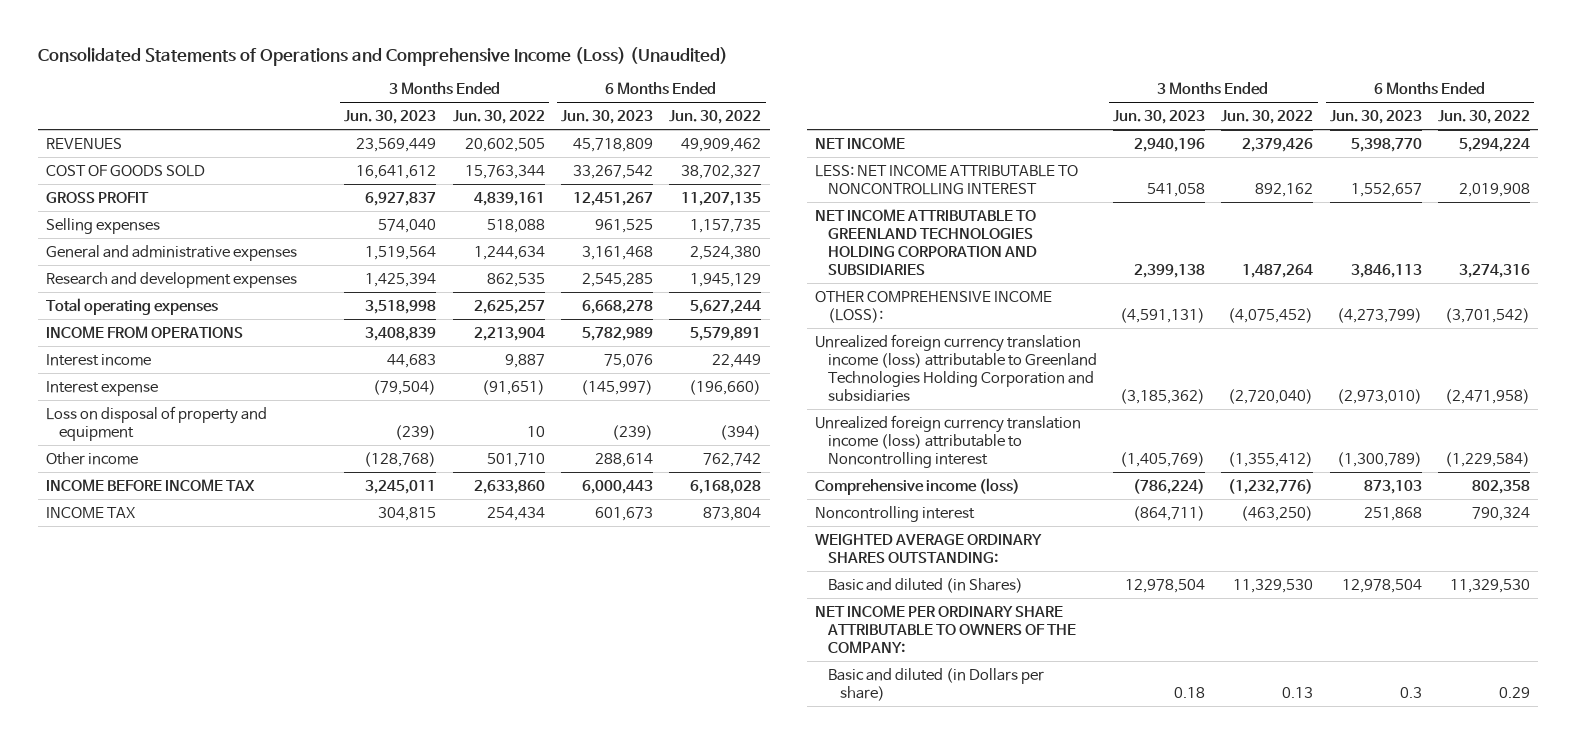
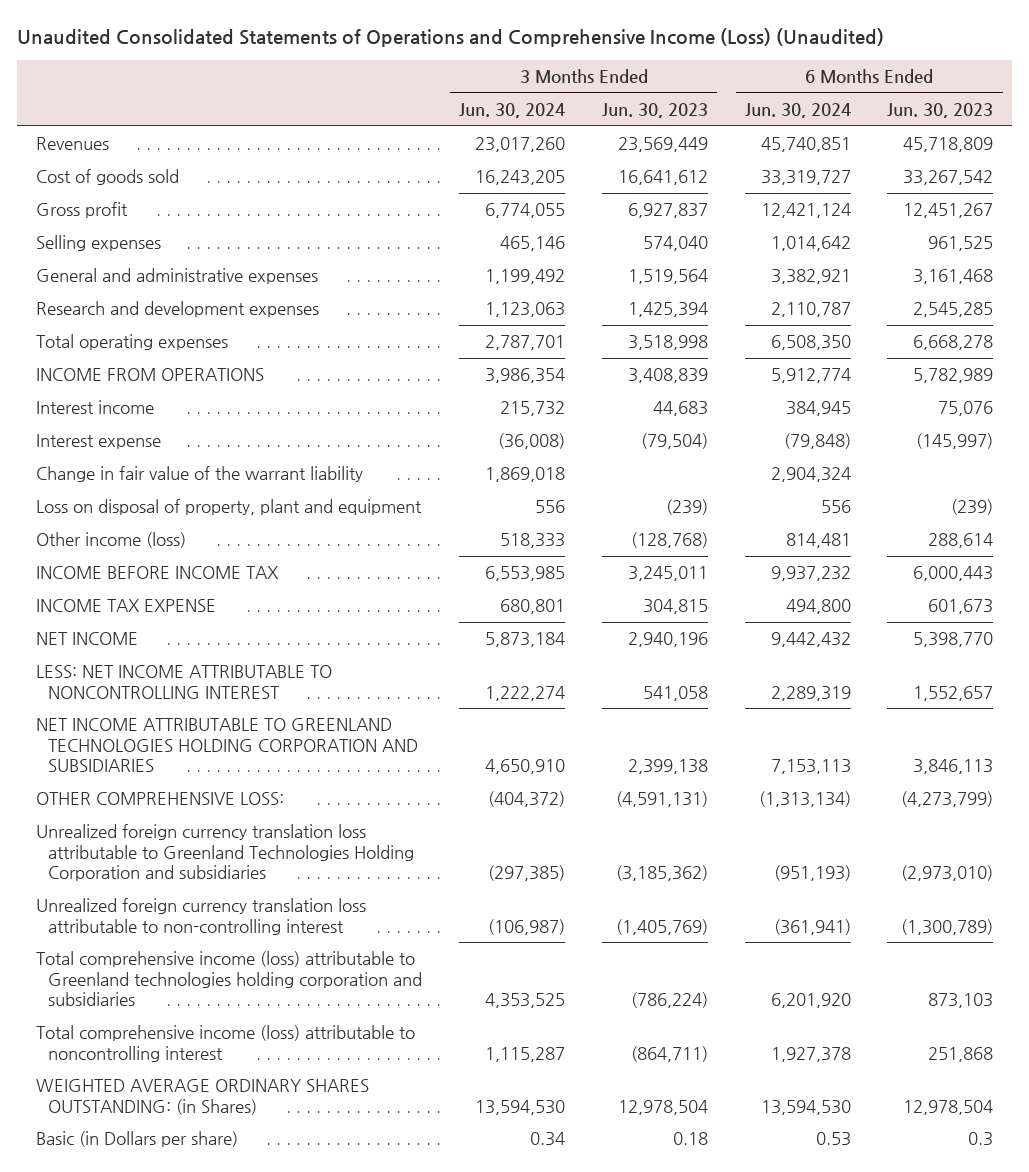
- Consolidated Statements of Operations and Comprehensive Income (Loss) (Unaudited)
+ Unaudited Consolidated Statements of Operations and Comprehensive Income (Loss) (Unaudited)
- | 3 Months Ended Jun. 30, 2023 | 3 Months Ended Jun. 30, 2022 | 6 Months Ended Jun. 30, 2023 | 6 Months Ended Jun. 30, 2022
+ | 3 Months Ended Jun. 30, 2024 | 3 Months Ended Jun. 30, 2023 | 6 Months Ended Jun. 30, 2024 | 6 Months Ended Jun. 30, 2023
- REVENUES | 23,569,449 | 20,602,505 | 45,718,809 | 49,909,462
- COST OF GOODS SOLD | 16,641,612 | 15,763,344 | 33,267,542 | 38,702,327
- GROSS PROFIT | 6,927,837 | 4,839,161 | 12,451,267 | 11,207,135
+ Revenues | 23,017,260 | 23,569,449 | 45,740,851 | 45,718,809
+ Cost of goods sold | 16,243,205 | 16,641,612 | 33,319,727 | 33,267,542
+ Gross profit | 6,774,055 | 6,927,837 | 12,421,124 | 12,451,267
- Loss on disposal of property and equipment | (239) | 10 | (239) | (394)
- Other income | (128,768) | 501,710 | 288,614 | 762,742
+ Change in fair value of the warrant liability | 1,869,018 | | 2,904,324 |
+ Loss on disposal of property, plant and equipment | 556 | (239) | 556 | (239)
+ Other income (loss) | 518,333 | (128,768) | 814,481 | 288,614
- INCOME TAX | 304,815 | 254,434 | 601,673 | 873,804
+ INCOME TAX EXPENSE | 680,801 | 304,815 | 494,800 | 601,673
- OTHER COMPREHENSIVE INCOME (LOSS): | (4,591,131) | (4,075,452) | (4,273,799) | (3,701,542)
- Unrealized foreign currency translation income (loss) attributable to Greenland Technologies Holding Corporation and subsidiaries | (3,185,362) | (2,720,040) | (2,973,010) | (2,471,958)
- Unrealized foreign currency translation income (loss) attributable to Noncontrolling interest | (1,405,769) | (1,355,412) | (1,300,789) | (1,229,584)
- Comprehensive income (loss) | (786,224) | (1,232,776) | 873,103 | 802,358
- Noncontrolling interest | (864,711) | (463,250) | 251,868 | 790,324
- WEIGHTED AVERAGE ORDINARY SHARES OUTSTANDING:
- Basic and diluted (in Shares) | 12,978,504 | 11,329,530 | 12,978,504 | 11,329,530
- NET INCOME PER ORDINARY SHARE ATTRIBUTABLE TO OWNERS OF THE COMPANY:
- Basic and diluted (in Dollars per share) | 0.18 | 0.13 | 0.3 | 0.29
+ OTHER COMPREHENSIVE LOSS: | (404,372) | (4,591,131) | (1,313,134) | (4,273,799)
+ Unrealized foreign currency translation loss attributable to Greenland Technologies Holding Corporation and subsidiaries | (297,385) | (3,185,362) | (951,193) | (2,973,010)
+ Unrealized foreign currency translation loss attributable to non-controlling interest | (106,987) | (1,405,769) | (361,941) | (1,300,789)
+ Total comprehensive income (loss) attributable to Greenland technologies holding corporation and subsidiaries | 4,353,525 | (786,224) | 6,201,920 | 873,103
+ Total comprehensive income (loss) attributable to noncontrolling interest | 1,115,287 | (864,711) | 1,927,378 | 251,868
+ WEIGHTED AVERAGE ORDINARY SHARES OUTSTANDING: (in Shares) | 13,594,530 | 12,978,504 | 13,594,530 | 12,978,504
+ Basic (in Dollars per share) | 0.34 | 0.18 | 0.53 | 0.3

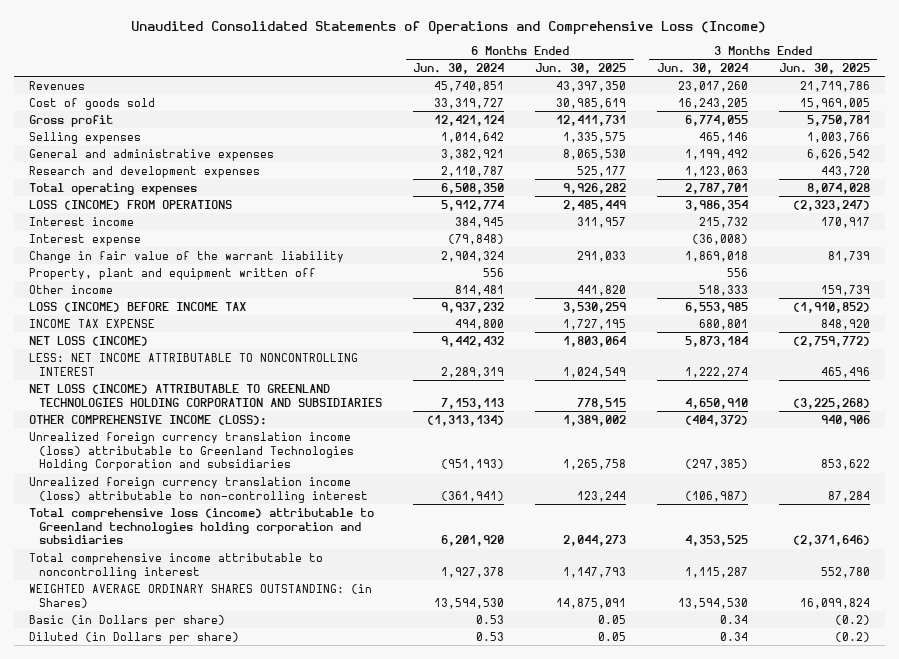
- Unaudited Consolidated Statements of Operations and Comprehensive Income (Loss) (Unaudited)
+ Unaudited Consolidated Statements of Operations and Comprehensive Loss (Income)
- | 3 Months Ended Jun. 30, 2024 | 3 Months Ended Jun. 30, 2023 | 6 Months Ended Jun. 30, 2024 | 6 Months Ended Jun. 30, 2023
+ | 6 Months Ended Jun. 30, 2024 | 6 Months Ended Jun. 30, 2025 | 3 Months Ended Jun. 30, 2024 | 3 Months Ended Jun. 30, 2025
- INCOME FROM OPERATIONS | 3,986,354 | 3,408,839 | 5,912,774 | 5,782,989
+ LOSS (INCOME) FROM OPERATIONS | 5,912,774 | 2,485,449 | 3,986,354 | (2,323,247)
- Loss on disposal of property, plant and equipment | 556 | (239) | 556 | (239)
- Other income (loss) | 518,333 | (128,768) | 814,481 | 288,614
- INCOME BEFORE INCOME TAX | 6,553,985 | 3,245,011 | 9,937,232 | 6,000,443
+ Property, plant and equipment written off | 556 | | 556 |
+ Other income | 814,481 | 441,820 | 518,333 | 159,739
+ LOSS (INCOME) BEFORE INCOME TAX | 9,937,232 | 3,530,259 | 6,553,985 | (1,910,852)
- NET INCOME | 5,873,184 | 2,940,196 | 9,442,432 | 5,398,770
+ NET LOSS (INCOME) | 9,442,432 | 1,803,064 | 5,873,184 | (2,759,772)
- NET INCOME ATTRIBUTABLE TO GREENLAND TECHNOLOGIES HOLDING CORPORATION AND SUBSIDIARIES | 4,650,910 | 2,399,138 | 7,153,113 | 3,846,113
- OTHER COMPREHENSIVE LOSS: | (404,372) | (4,591,131) | (1,313,134) | (4,273,799)
- Unrealized foreign currency translation loss attributable to Greenland Technologies Holding Corporation and subsidiaries | (297,385) | (3,185,362) | (951,193) | (2,973,010)
- Unrealized foreign currency translation loss attributable to non-controlling interest | (106,987) | (1,405,769) | (361,941) | (1,300,789)
- Total comprehensive income (loss) attributable to Greenland technologies holding corporation and subsidiaries | 4,353,525 | (786,224) | 6,201,920 | 873,103
- Total comprehensive income (loss) attributable to noncontrolling interest | 1,115,287 | (864,711) | 1,927,378 | 251,868
+ NET LOSS (INCOME) ATTRIBUTABLE TO GREENLAND TECHNOLOGIES HOLDING CORPORATION AND SUBSIDIARIES | 7,153,113 | 778,515 | 4,650,910 | (3,225,268)
+ OTHER COMPREHENSIVE INCOME (LOSS): | (1,313,134) | 1,389,002 | (404,372) | 940,906
+ Unrealized foreign currency translation income (loss) attributable to Greenland Technologies Holding Corporation and subsidiaries | (951,193) | 1,265,758 | (297,385) | 853,622
+ Unrealized foreign currency translation income (loss) attributable to non-controlling interest | (361,941) | 123,244 | (106,987) | 87,284
+ Total comprehensive loss (income) attributable to Greenland technologies holding corporation and subsidiaries | 6,201,920 | 2,044,273 | 4,353,525 | (2,371,646)
+ Total comprehensive income attributable to noncontrolling interest | 1,927,378 | 1,147,793 | 1,115,287 | 552,780
+ Diluted (in Dollars per share) | 0.53 | 0.05 | 0.34 | (0.2)

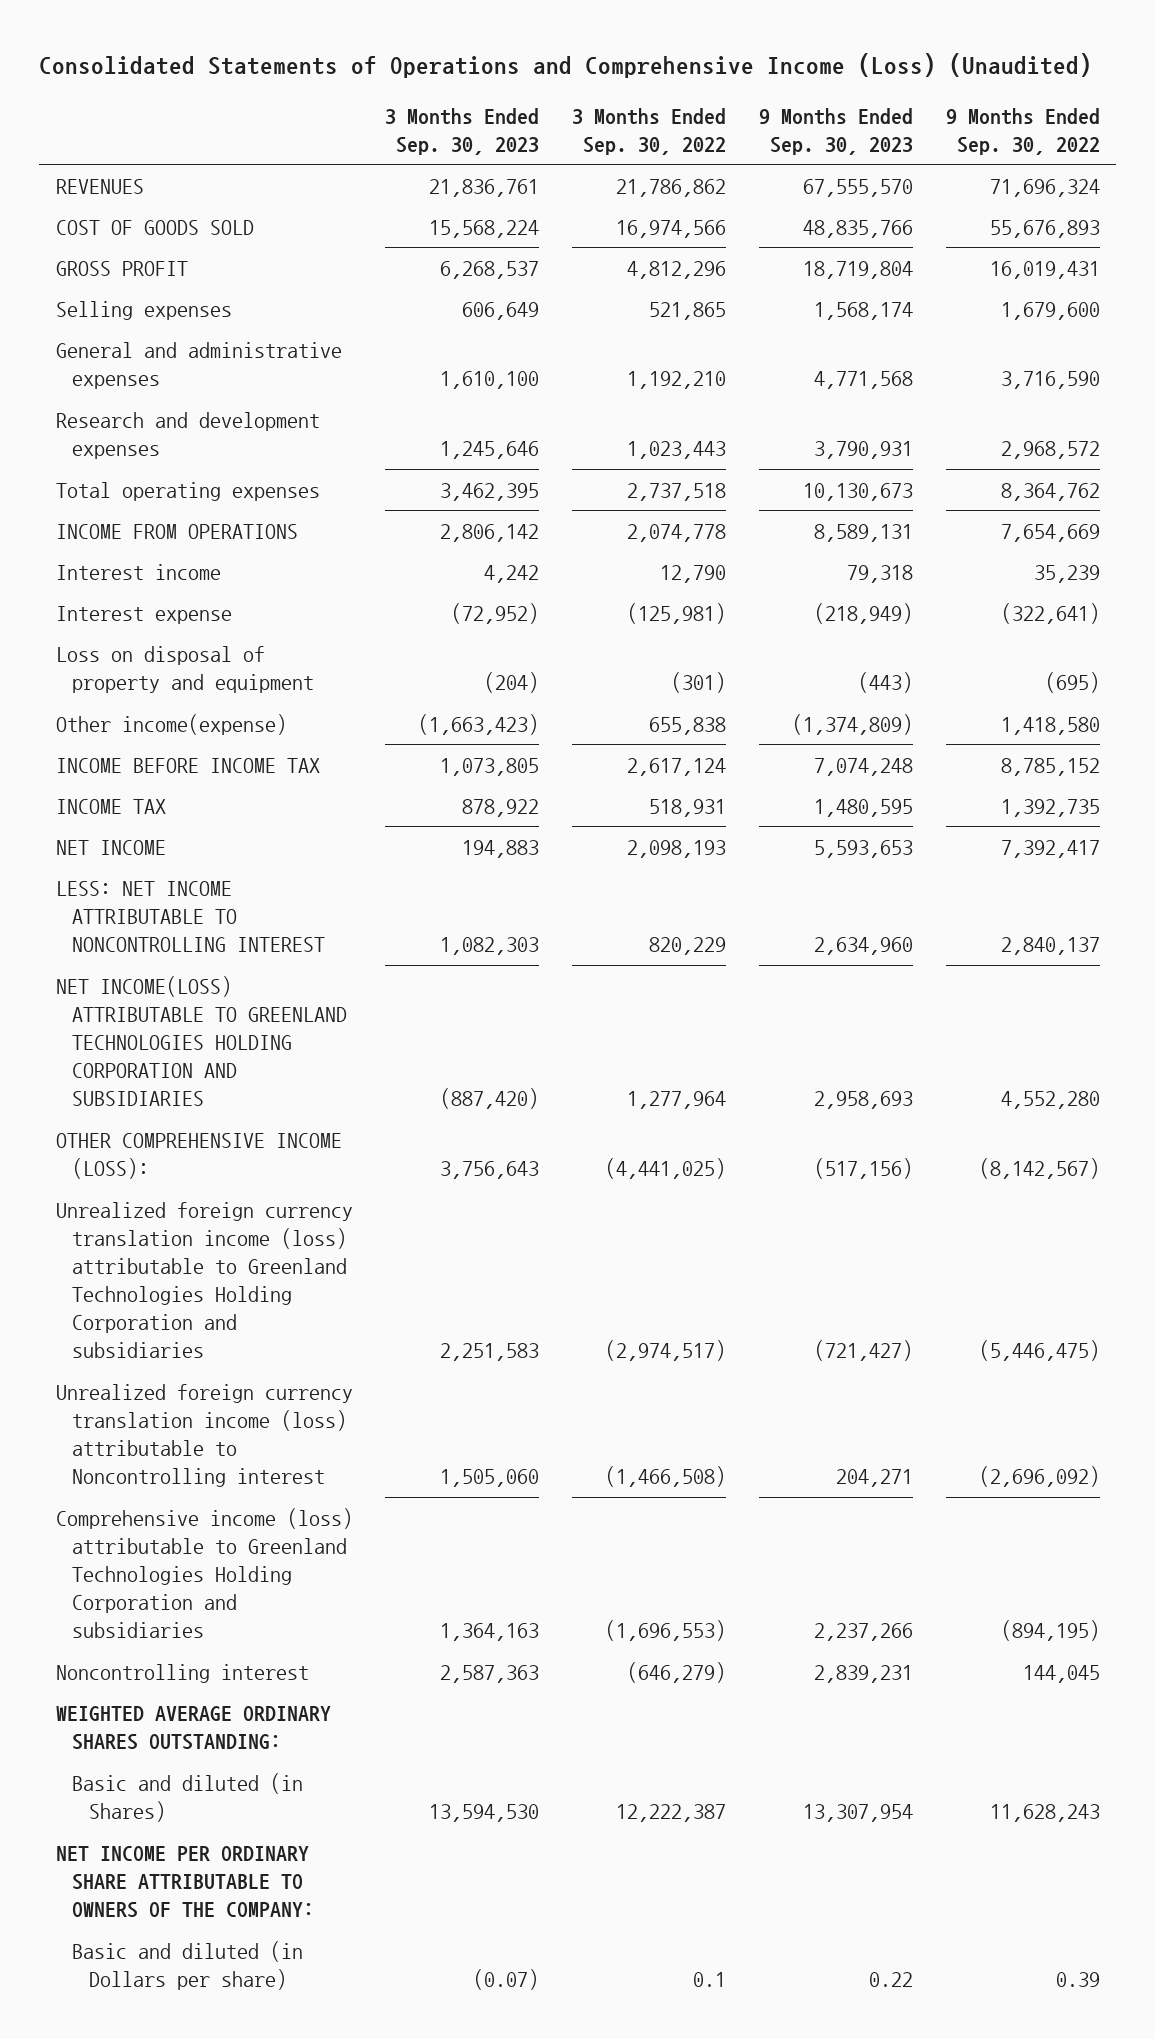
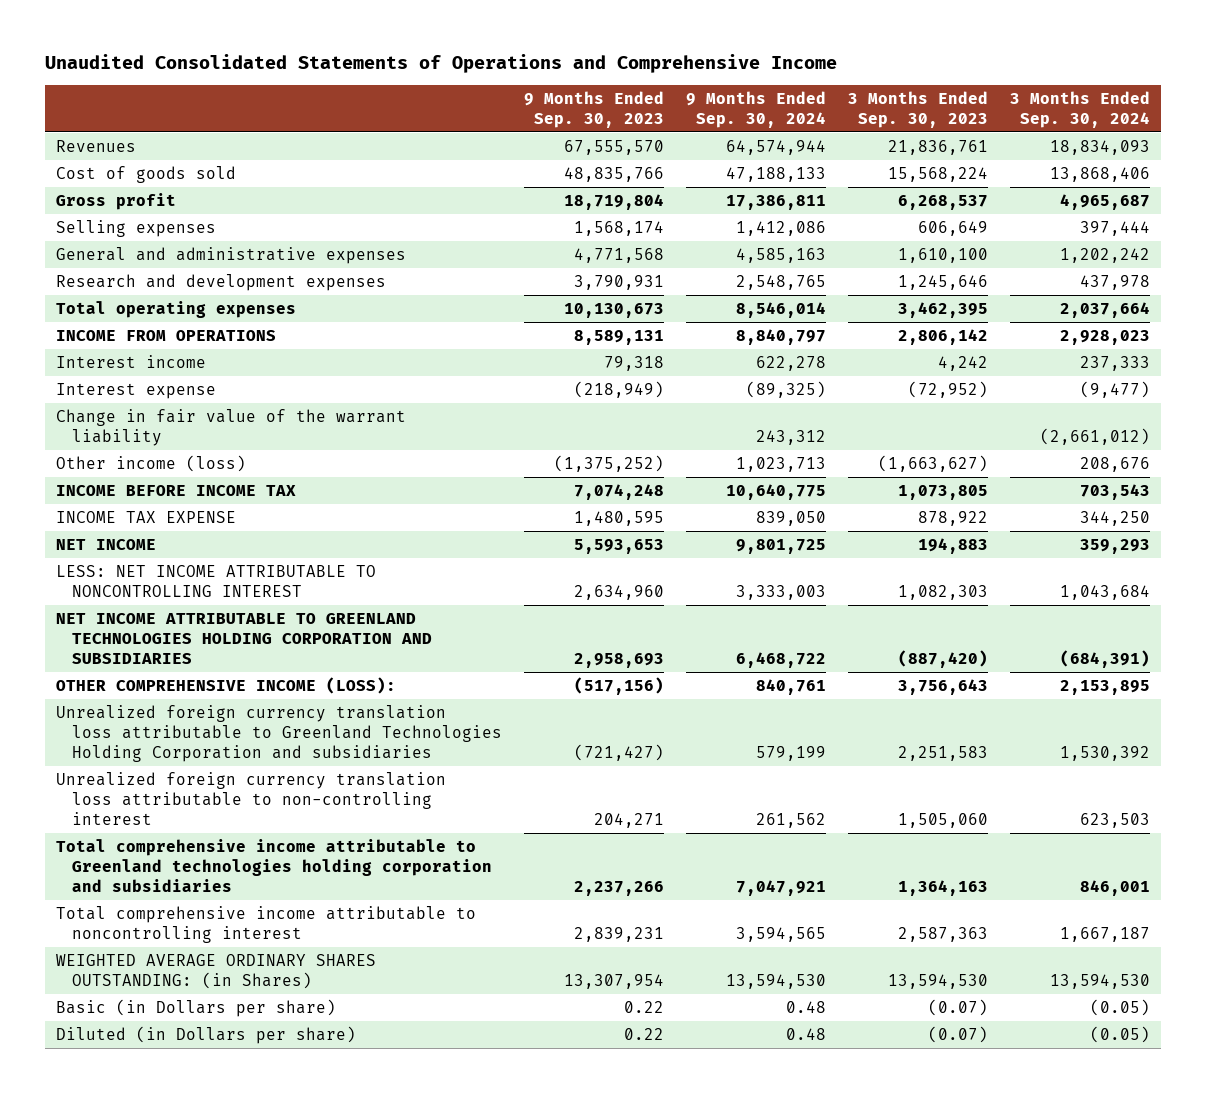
- Consolidated Statements of Operations and Comprehensive Income (Loss) (Unaudited)
+ Unaudited Consolidated Statements of Operations and Comprehensive Income
- | 3 Months Ended Sep. 30, 2023 | 3 Months Ended Sep. 30, 2022 | 9 Months Ended Sep. 30, 2023 | 9 Months Ended Sep. 30, 2022
+ | 9 Months Ended Sep. 30, 2023 | 9 Months Ended Sep. 30, 2024 | 3 Months Ended Sep. 30, 2023 | 3 Months Ended Sep. 30, 2024
- REVENUES | 21,836,761 | 21,786,862 | 67,555,570 | 71,696,324
- COST OF GOODS SOLD | 15,568,224 | 16,974,566 | 48,835,766 | 55,676,893
- GROSS PROFIT | 6,268,537 | 4,812,296 | 18,719,804 | 16,019,431
+ Revenues | 67,555,570 | 64,574,944 | 21,836,761 | 18,834,093
+ Cost of goods sold | 48,835,766 | 47,188,133 | 15,568,224 | 13,868,406
+ Gross profit | 18,719,804 | 17,386,811 | 6,268,537 | 4,965,687
- Loss on disposal of property and equipment | (204) | (301) | (443) | (695)
- Other income(expense) | (1,663,423) | 655,838 | (1,374,809) | 1,418,580
+ Change in fair value of the warrant liability | | 243,312 | | (2,661,012)
+ Other income (loss) | (1,375,252) | 1,023,713 | (1,663,627) | 208,676
- INCOME TAX | 878,922 | 518,931 | 1,480,595 | 1,392,735
+ INCOME TAX EXPENSE | 1,480,595 | 839,050 | 878,922 | 344,250
- NET INCOME(LOSS) ATTRIBUTABLE TO GREENLAND TECHNOLOGIES HOLDING CORPORATION AND SUBSIDIARIES | (887,420) | 1,277,964 | 2,958,693 | 4,552,280
+ NET INCOME ATTRIBUTABLE TO GREENLAND TECHNOLOGIES HOLDING CORPORATION AND SUBSIDIARIES | 2,958,693 | 6,468,722 | (887,420) | (684,391)
- Unrealized foreign currency translation income (loss) attributable to Greenland Technologies Holding Corporation and subsidiaries | 2,251,583 | (2,974,517) | (721,427) | (5,446,475)
- Unrealized foreign currency translation income (loss) attributable to Noncontrolling interest | 1,505,060 | (1,466,508) | 204,271 | (2,696,092)
- Comprehensive income (loss) attributable to Greenland Technologies Holding Corporation and subsidiaries | 1,364,163 | (1,696,553) | 2,237,266 | (894,195)
- Noncontrolling interest | 2,587,363 | (646,279) | 2,839,231 | 144,045
- WEIGHTED AVERAGE ORDINARY SHARES OUTSTANDING:
- Basic and diluted (in Shares) | 13,594,530 | 12,222,387 | 13,307,954 | 11,628,243
- NET INCOME PER ORDINARY SHARE ATTRIBUTABLE TO OWNERS OF THE COMPANY:
- Basic and diluted (in Dollars per share) | (0.07) | 0.1 | 0.22 | 0.39
+ Unrealized foreign currency translation loss attributable to Greenland Technologies Holding Corporation and subsidiaries | (721,427) | 579,199 | 2,251,583 | 1,530,392
+ Unrealized foreign currency translation loss attributable to non-controlling interest | 204,271 | 261,562 | 1,505,060 | 623,503
+ Total comprehensive income attributable to Greenland technologies holding corporation and subsidiaries | 2,237,266 | 7,047,921 | 1,364,163 | 846,001
+ Total comprehensive income attributable to noncontrolling interest | 2,839,231 | 3,594,565 | 2,587,363 | 1,667,187
+ WEIGHTED AVERAGE ORDINARY SHARES OUTSTANDING: (in Shares) | 13,307,954 | 13,594,530 | 13,594,530 | 13,594,530
+ Basic (in Dollars per share) | 0.22 | 0.48 | (0.07) | (0.05)
+ Diluted (in Dollars per share) | 0.22 | 0.48 | (0.07) | (0.05)

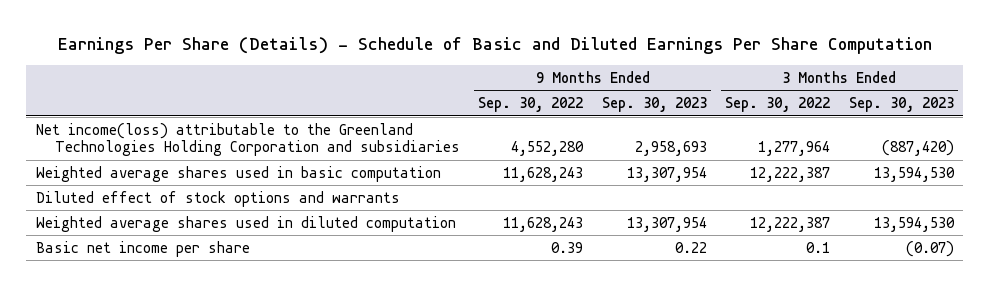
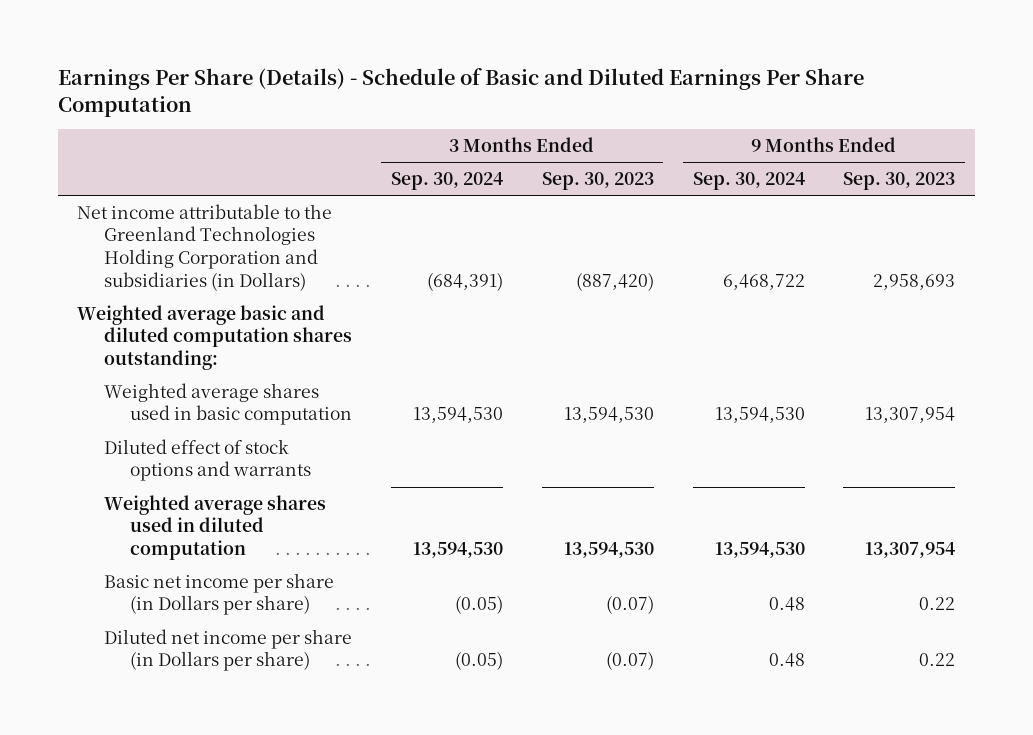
- | 9 Months Ended Sep. 30, 2022 | 9 Months Ended Sep. 30, 2023 | 3 Months Ended Sep. 30, 2022 | 3 Months Ended Sep. 30, 2023
+ | 3 Months Ended Sep. 30, 2024 | 3 Months Ended Sep. 30, 2023 | 9 Months Ended Sep. 30, 2024 | 9 Months Ended Sep. 30, 2023
- Net income(loss) attributable to the Greenland Technologies Holding Corporation and subsidiaries | 4,552,280 | 2,958,693 | 1,277,964 | (887,420)
+ Net income attributable to the Greenland Technologies Holding Corporation and subsidiaries (in Dollars) | (684,391) | (887,420) | 6,468,722 | 2,958,693
+ Weighted average basic and diluted computation shares outstanding:
- Basic net income per share | 0.39 | 0.22 | 0.1 | (0.07)
+ Basic net income per share (in Dollars per share) | (0.05) | (0.07) | 0.48 | 0.22
+ Diluted net income per share (in Dollars per share) | (0.05) | (0.07) | 0.48 | 0.22

